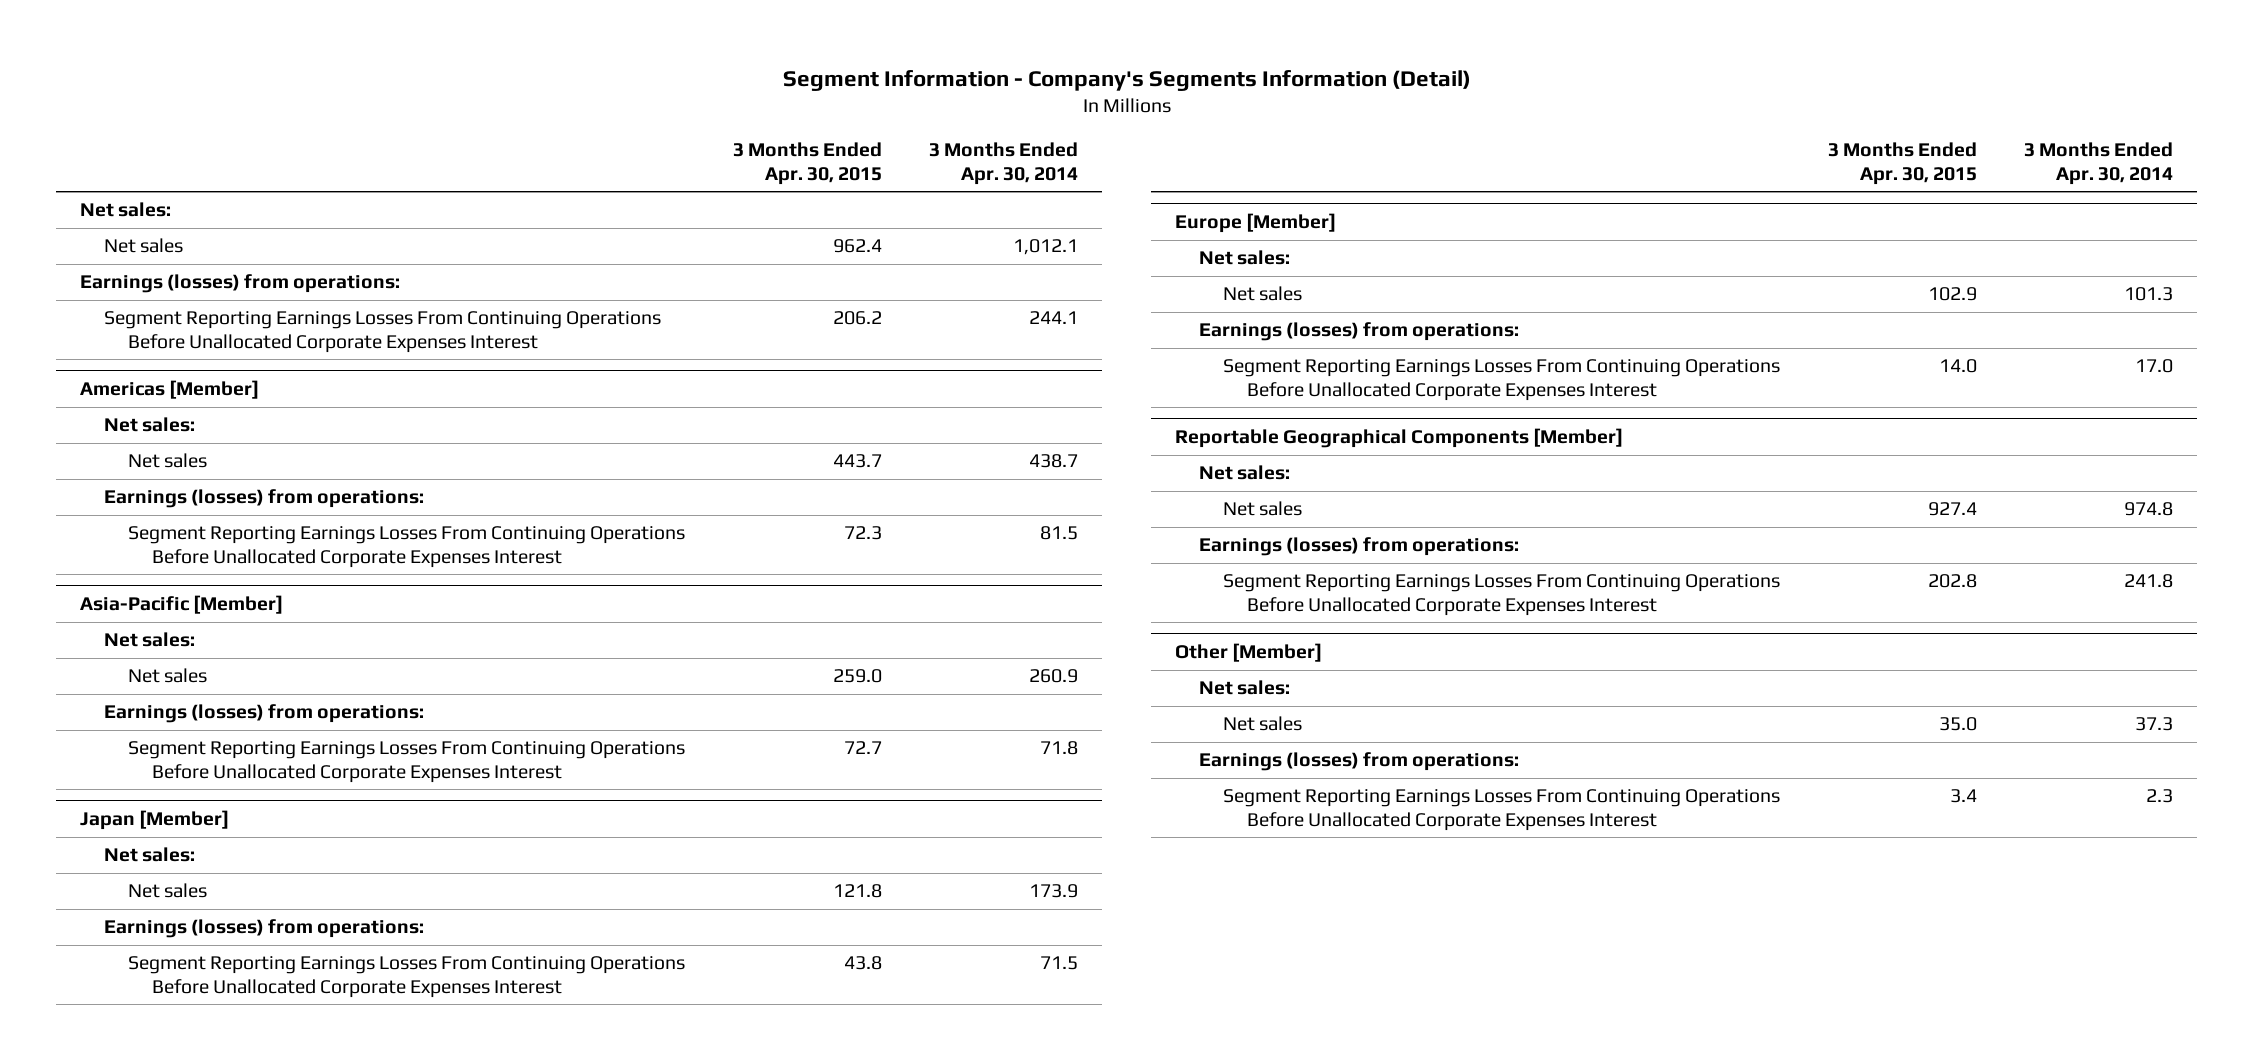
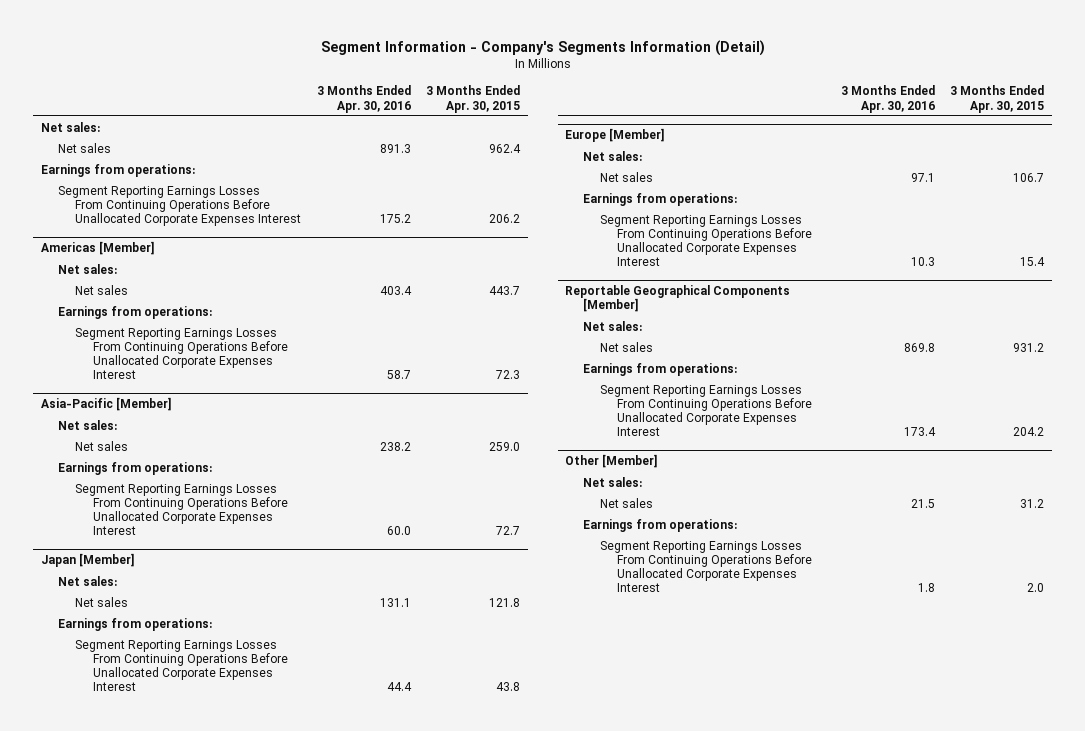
- | 3 Months Ended Apr. 30, 2015 | 3 Months Ended Apr. 30, 2014
+ | 3 Months Ended Apr. 30, 2016 | 3 Months Ended Apr. 30, 2015
- Earnings (losses) from operations:
+ Earnings from operations:
@ Americas [Member]
- Earnings (losses) from operations:
+ Earnings from operations:
@ Asia-Pacific [Member]
- Earnings (losses) from operations:
+ Earnings from operations:
@ Japan [Member]
- Earnings (losses) from operations:
+ Earnings from operations:
@ Europe [Member]
- Net sales | 102.9 | 101.3
- Earnings (losses) from operations:
- Segment Reporting Earnings Losses From Continuing Operations Before Unallocated Corporate Expenses Interest | 14.0 | 17.0
+ Net sales | 97.1 | 106.7
+ Earnings from operations:
+ Segment Reporting Earnings Losses From Continuing Operations Before Unallocated Corporate Expenses Interest | 10.3 | 15.4
@ Reportable Geographical Components [Member]
- Net sales | 927.4 | 974.8
- Earnings (losses) from operations:
- Segment Reporting Earnings Losses From Continuing Operations Before Unallocated Corporate Expenses Interest | 202.8 | 241.8
+ Net sales | 869.8 | 931.2
+ Earnings from operations:
+ Segment Reporting Earnings Losses From Continuing Operations Before Unallocated Corporate Expenses Interest | 173.4 | 204.2
@ Other [Member]
- Net sales | 35.0 | 37.3
- Earnings (losses) from operations:
- Segment Reporting Earnings Losses From Continuing Operations Before Unallocated Corporate Expenses Interest | 3.4 | 2.3
+ Net sales | 21.5 | 31.2
+ Earnings from operations:
+ Segment Reporting Earnings Losses From Continuing Operations Before Unallocated Corporate Expenses Interest | 1.8 | 2.0

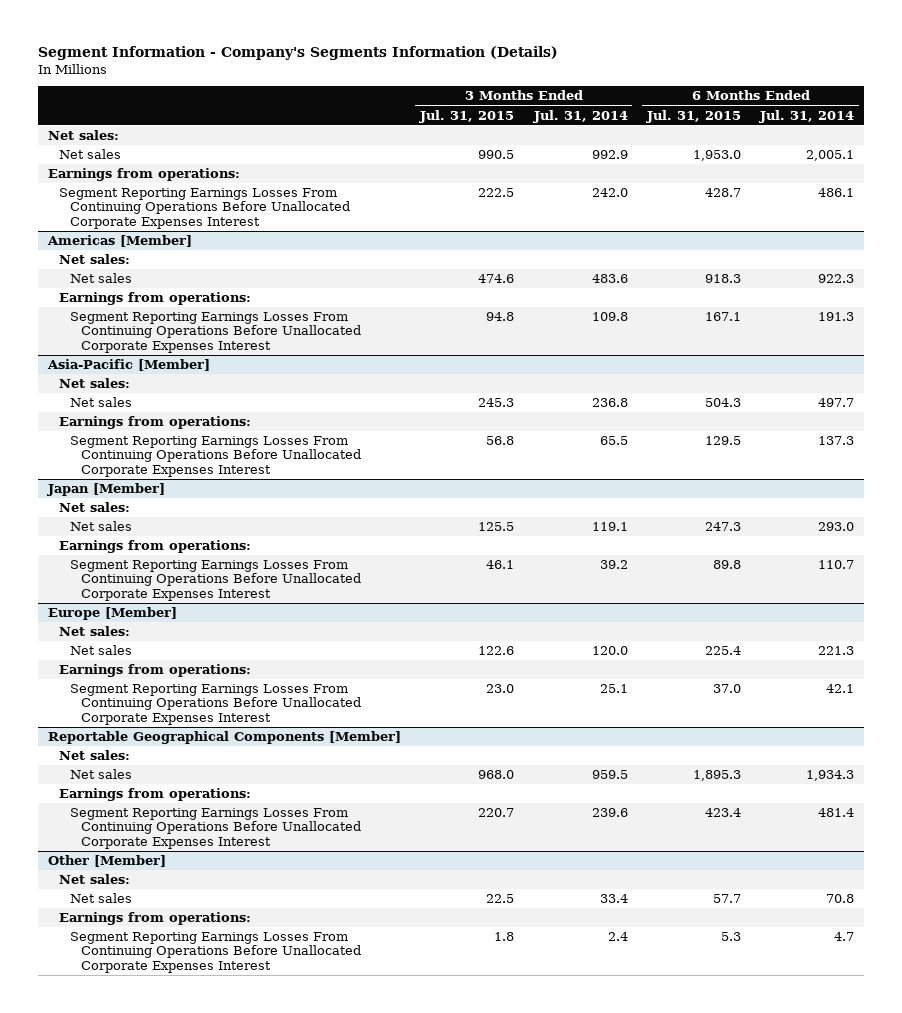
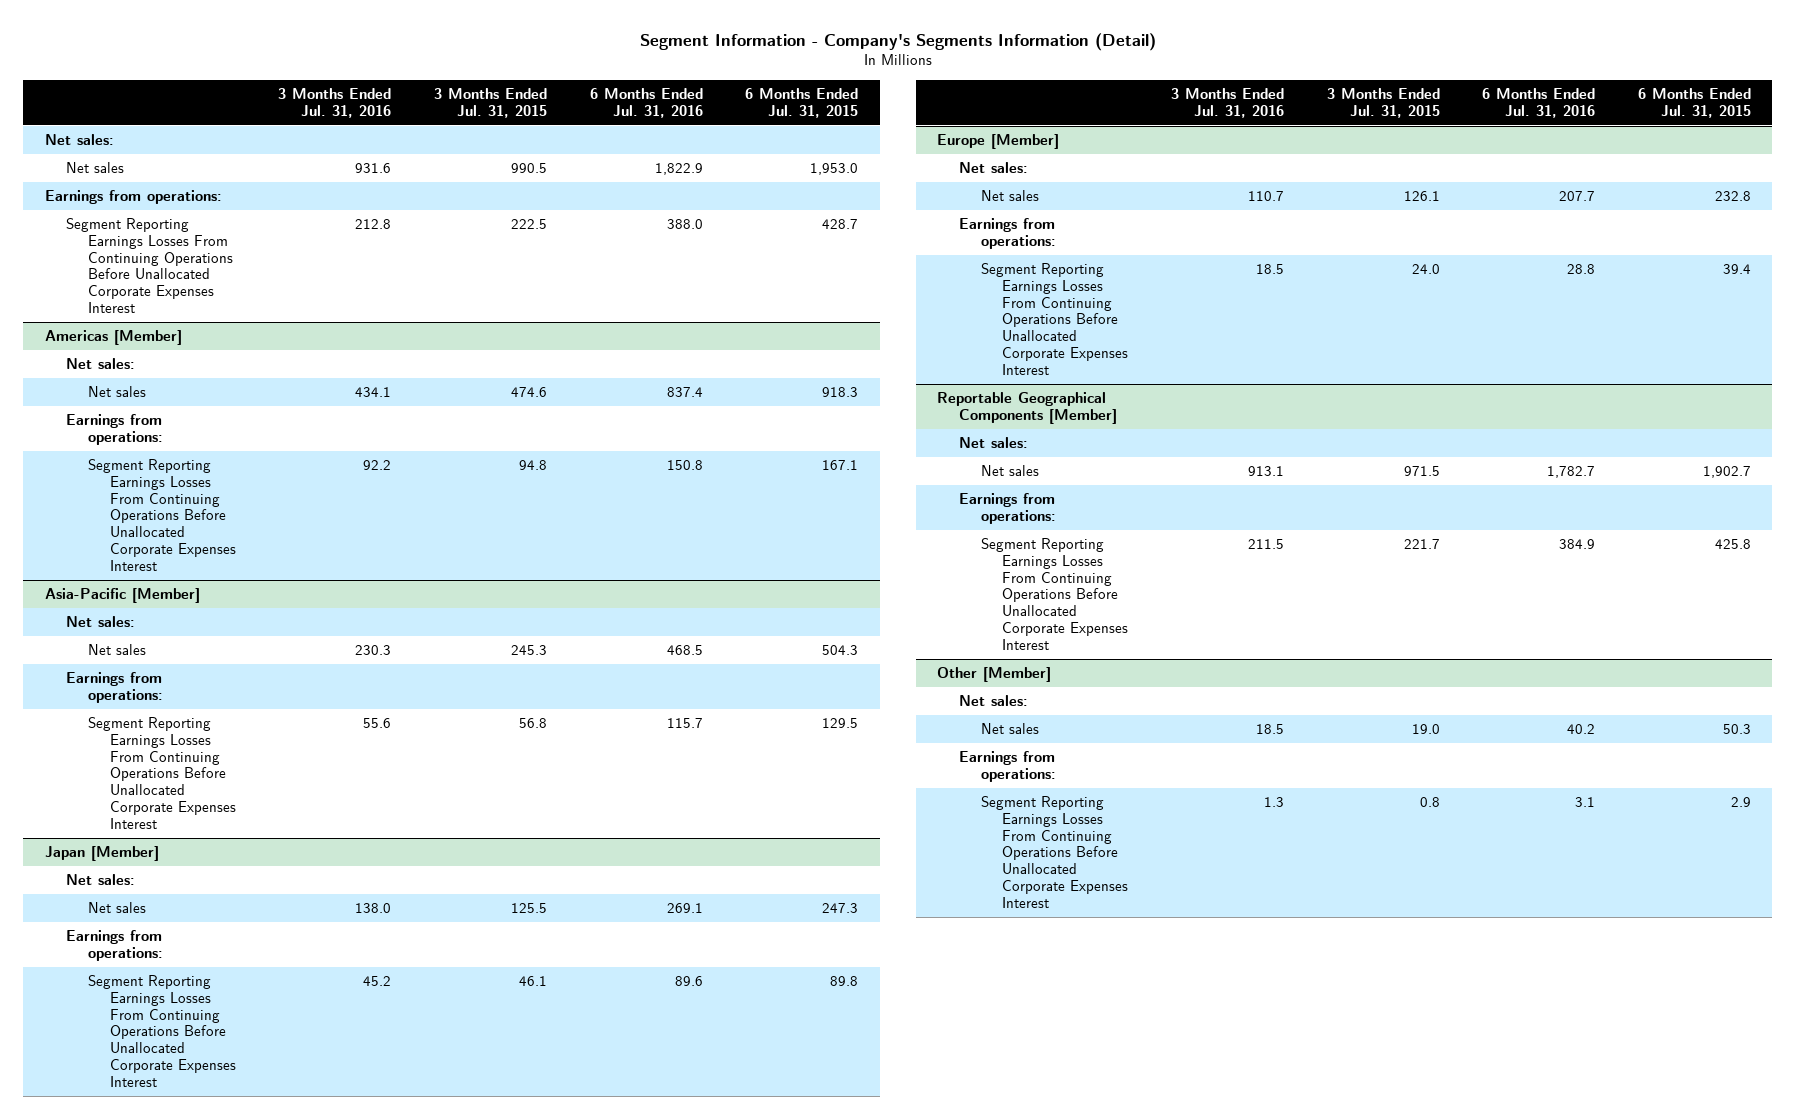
- Segment Information - Company's Segments Information (Details)
+ Segment Information - Company's Segments Information (Detail)
- | 3 Months Ended Jul. 31, 2015 | 3 Months Ended Jul. 31, 2014 | 6 Months Ended Jul. 31, 2015 | 6 Months Ended Jul. 31, 2014
+ | 3 Months Ended Jul. 31, 2016 | 3 Months Ended Jul. 31, 2015 | 6 Months Ended Jul. 31, 2016 | 6 Months Ended Jul. 31, 2015
@ Europe [Member]
- Net sales | 122.6 | 120.0 | 225.4 | 221.3
+ Net sales | 110.7 | 126.1 | 207.7 | 232.8
- Segment Reporting Earnings Losses From Continuing Operations Before Unallocated Corporate Expenses Interest | 23.0 | 25.1 | 37.0 | 42.1
+ Segment Reporting Earnings Losses From Continuing Operations Before Unallocated Corporate Expenses Interest | 18.5 | 24.0 | 28.8 | 39.4
@ Reportable Geographical Components [Member]
- Net sales | 968.0 | 959.5 | 1,895.3 | 1,934.3
+ Net sales | 913.1 | 971.5 | 1,782.7 | 1,902.7
- Segment Reporting Earnings Losses From Continuing Operations Before Unallocated Corporate Expenses Interest | 220.7 | 239.6 | 423.4 | 481.4
+ Segment Reporting Earnings Losses From Continuing Operations Before Unallocated Corporate Expenses Interest | 211.5 | 221.7 | 384.9 | 425.8
@ Other [Member]
- Net sales | 22.5 | 33.4 | 57.7 | 70.8
+ Net sales | 18.5 | 19.0 | 40.2 | 50.3
- Segment Reporting Earnings Losses From Continuing Operations Before Unallocated Corporate Expenses Interest | 1.8 | 2.4 | 5.3 | 4.7
+ Segment Reporting Earnings Losses From Continuing Operations Before Unallocated Corporate Expenses Interest | 1.3 | 0.8 | 3.1 | 2.9

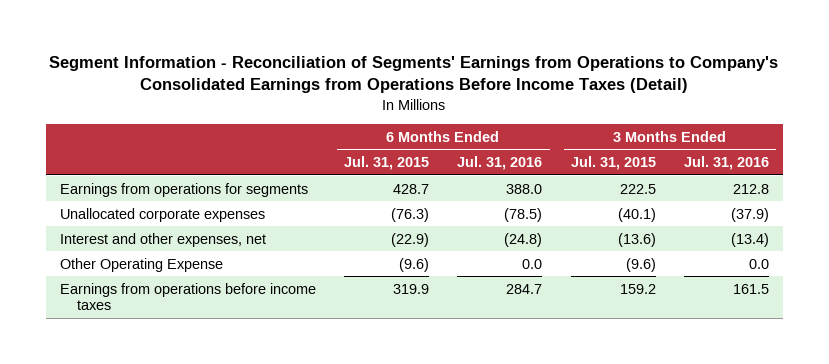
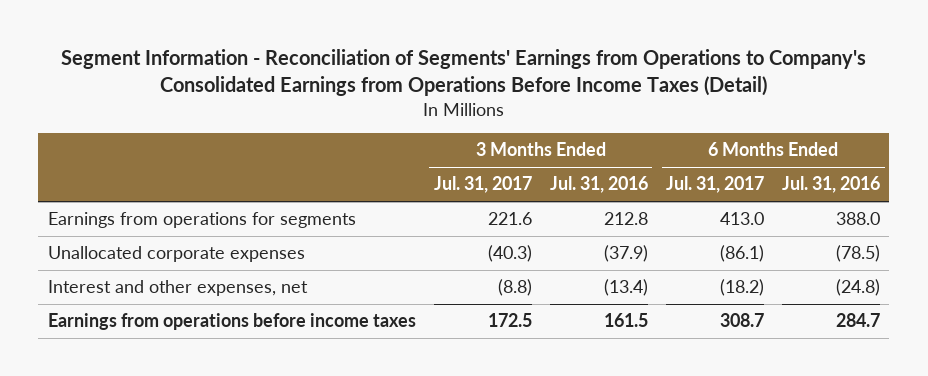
- | 6 Months Ended Jul. 31, 2015 | 6 Months Ended Jul. 31, 2016 | 3 Months Ended Jul. 31, 2015 | 3 Months Ended Jul. 31, 2016
+ | 3 Months Ended Jul. 31, 2017 | 3 Months Ended Jul. 31, 2016 | 6 Months Ended Jul. 31, 2017 | 6 Months Ended Jul. 31, 2016
- Other Operating Expense | (9.6) | 0.0 | (9.6) | 0.0

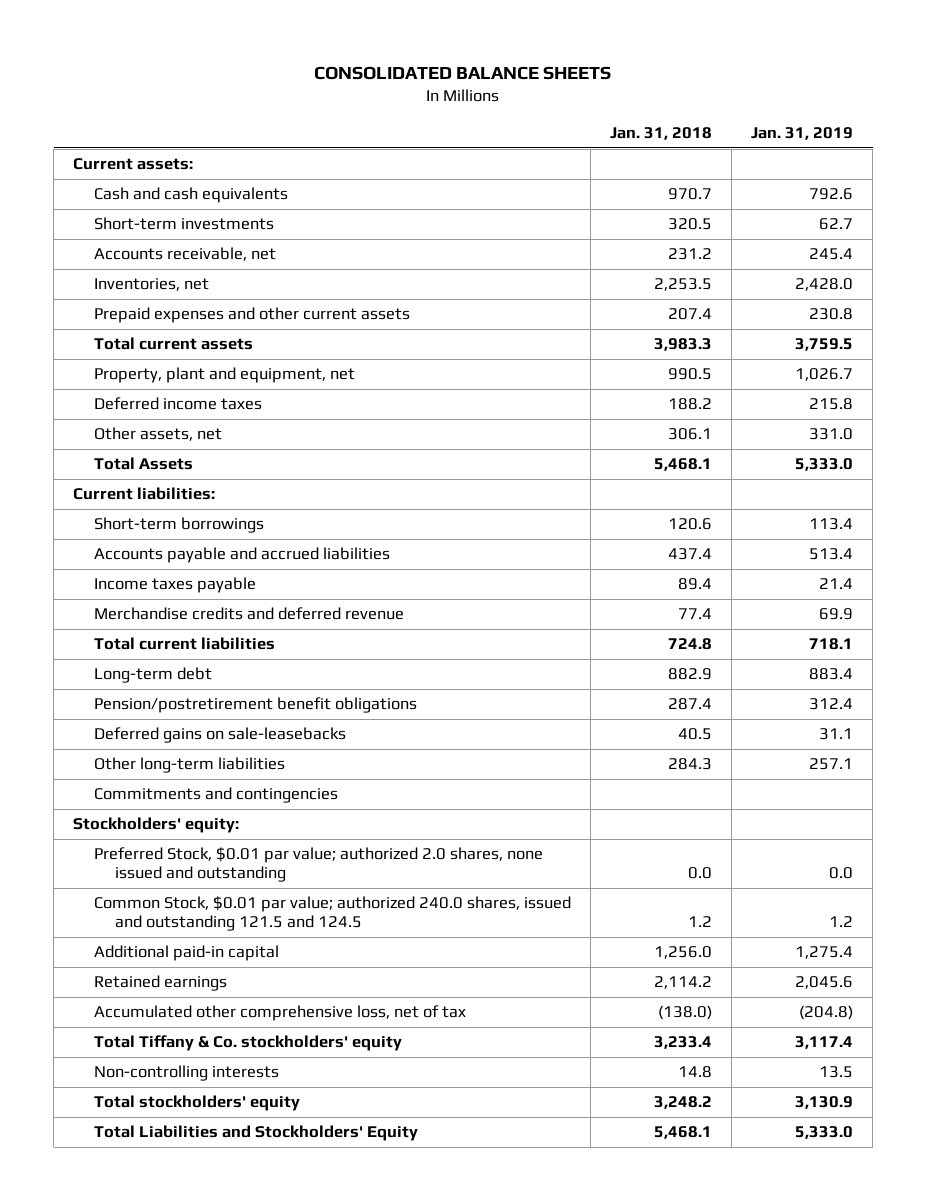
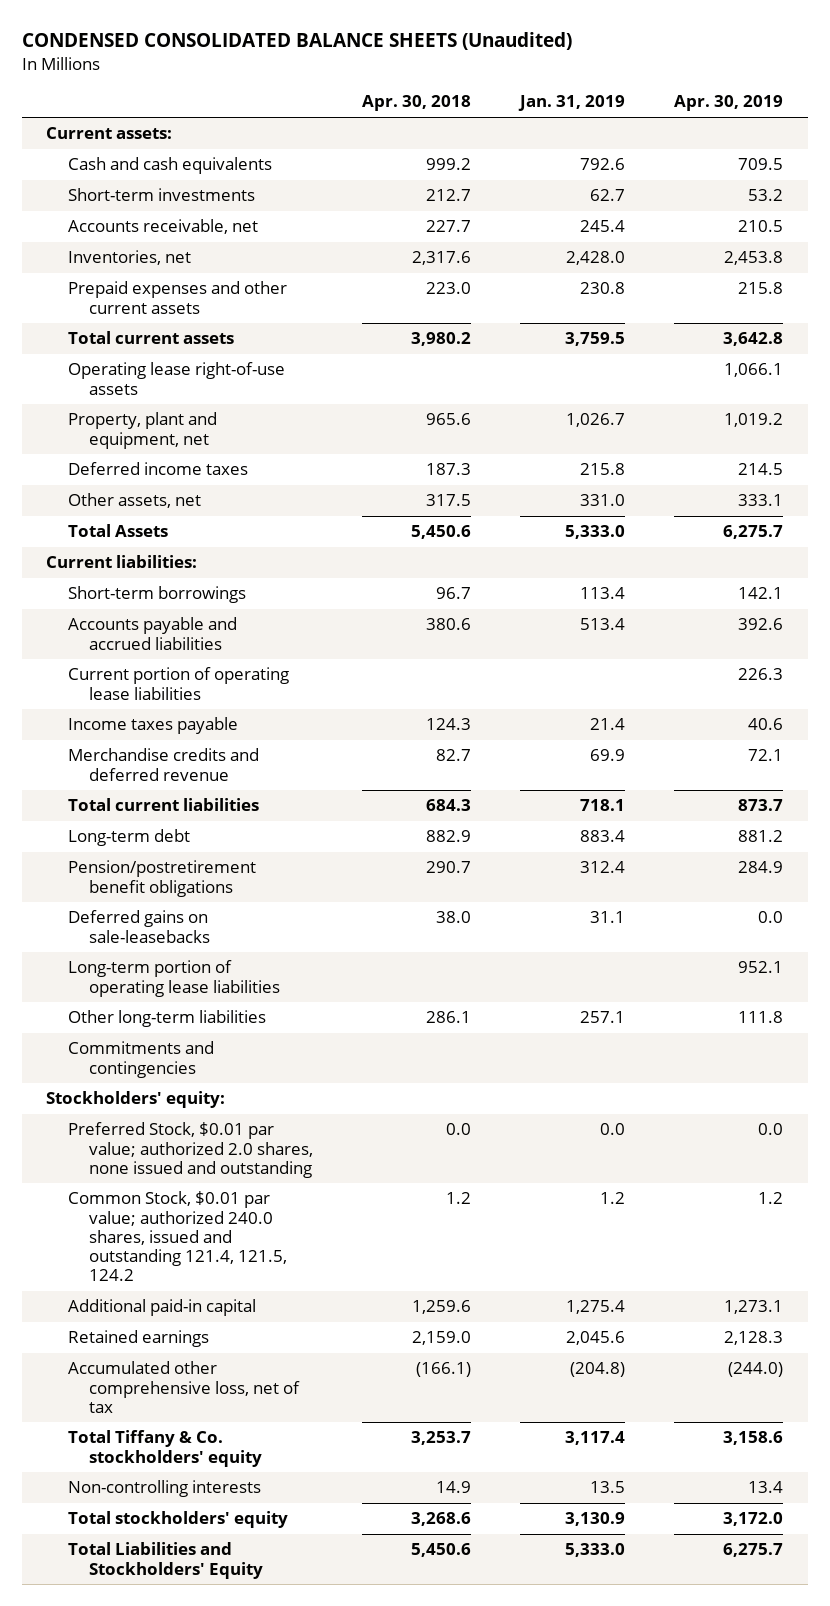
- CONSOLIDATED BALANCE SHEETS
+ CONDENSED CONSOLIDATED BALANCE SHEETS (Unaudited)
- | Jan. 31, 2018 | Jan. 31, 2019
+ | Apr. 30, 2018 | Jan. 31, 2019 | Apr. 30, 2019
+ Operating lease right-of-use assets | | | 1,066.1
+ Current portion of operating lease liabilities | | | 226.3
+ Long-term portion of operating lease liabilities | | | 952.1
- Common Stock, $0.01 par value; authorized 240.0 shares, issued and outstanding 121.5 and 124.5 | 1.2 | 1.2
+ Common Stock, $0.01 par value; authorized 240.0 shares, issued and outstanding 121.4, 121.5, 124.2 | 1.2 | 1.2 | 1.2

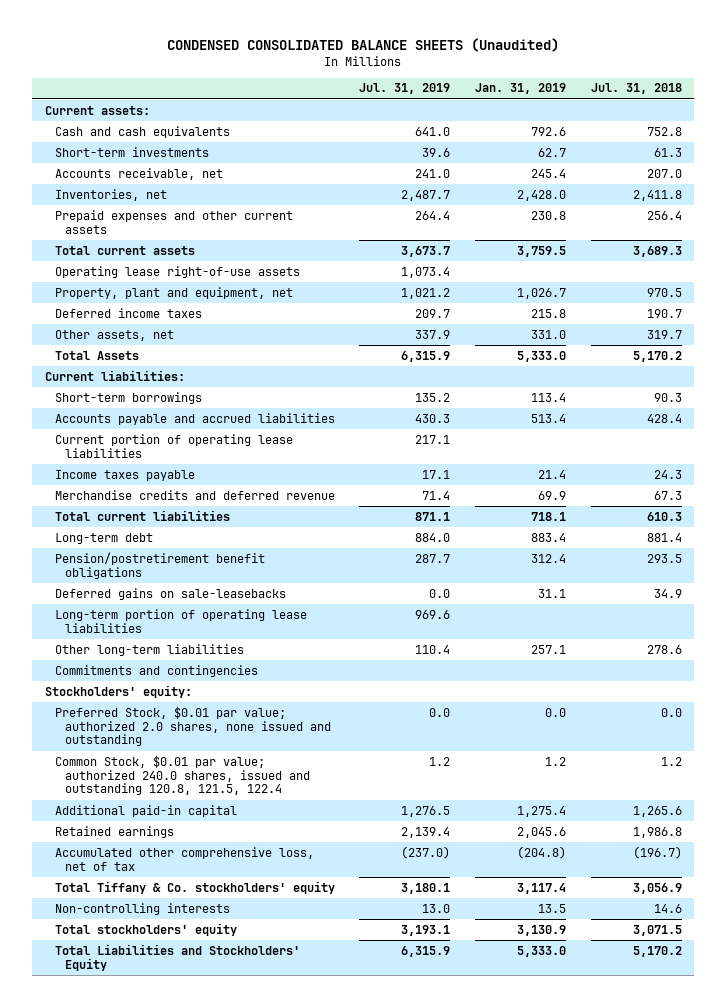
- | Apr. 30, 2018 | Jan. 31, 2019 | Apr. 30, 2019
+ | Jul. 31, 2019 | Jan. 31, 2019 | Jul. 31, 2018
- Common Stock, $0.01 par value; authorized 240.0 shares, issued and outstanding 121.4, 121.5, 124.2 | 1.2 | 1.2 | 1.2
+ Common Stock, $0.01 par value; authorized 240.0 shares, issued and outstanding 120.8, 121.5, 122.4 | 1.2 | 1.2 | 1.2

